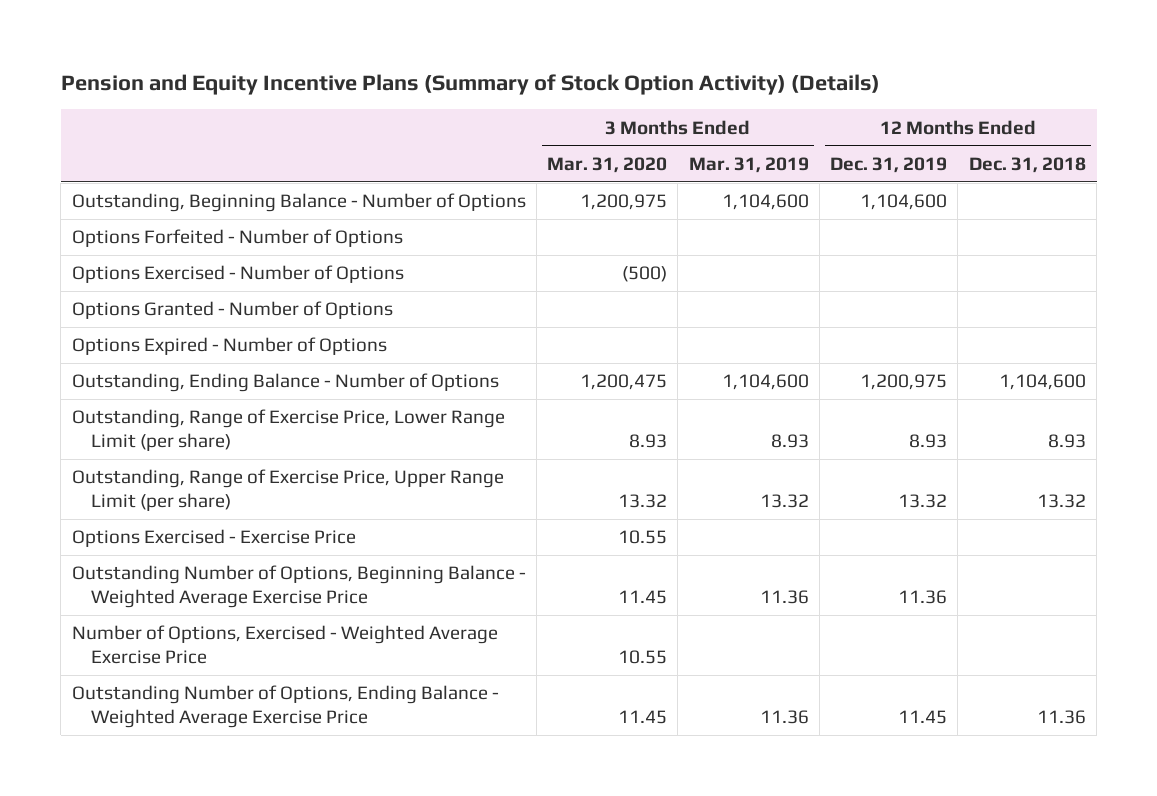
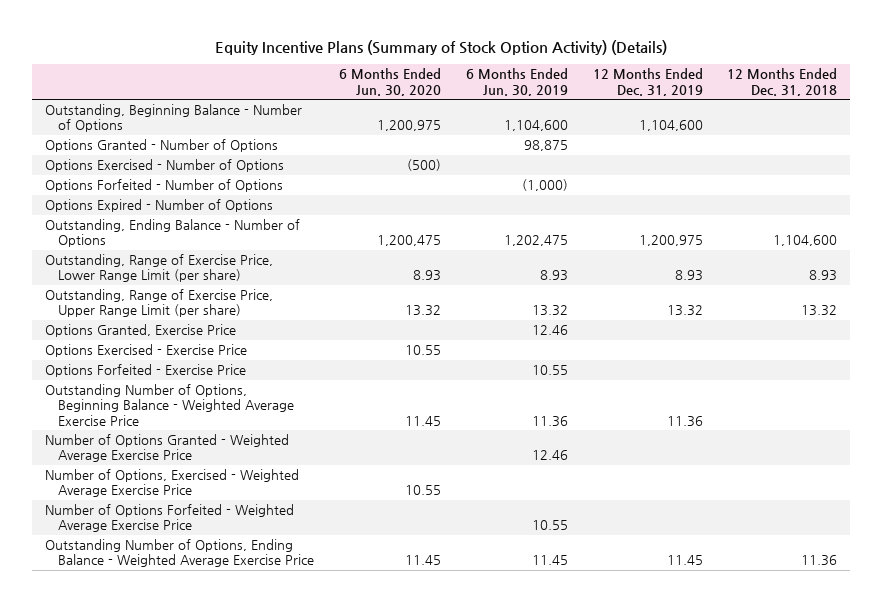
- Pension and Equity Incentive Plans (Summary of Stock Option Activity) (Details)
+ Equity Incentive Plans (Summary of Stock Option Activity) (Details)
- | 3 Months Ended Mar. 31, 2020 | 3 Months Ended Mar. 31, 2019 | 12 Months Ended Dec. 31, 2019 | 12 Months Ended Dec. 31, 2018
+ | 6 Months Ended Jun. 30, 2020 | 6 Months Ended Jun. 30, 2019 | 12 Months Ended Dec. 31, 2019 | 12 Months Ended Dec. 31, 2018
moved down: Options Exercised - Number of Options | (500) | | |
moved down: Options Forfeited - Number of Options | | (1,000) | |
+ Options Granted, Exercise Price | | 12.46 | |
+ Options Forfeited - Exercise Price | | 10.55 | |
+ Number of Options Granted - Weighted Average Exercise Price | | 12.46 | |
+ Number of Options Forfeited - Weighted Average Exercise Price | | 10.55 | |

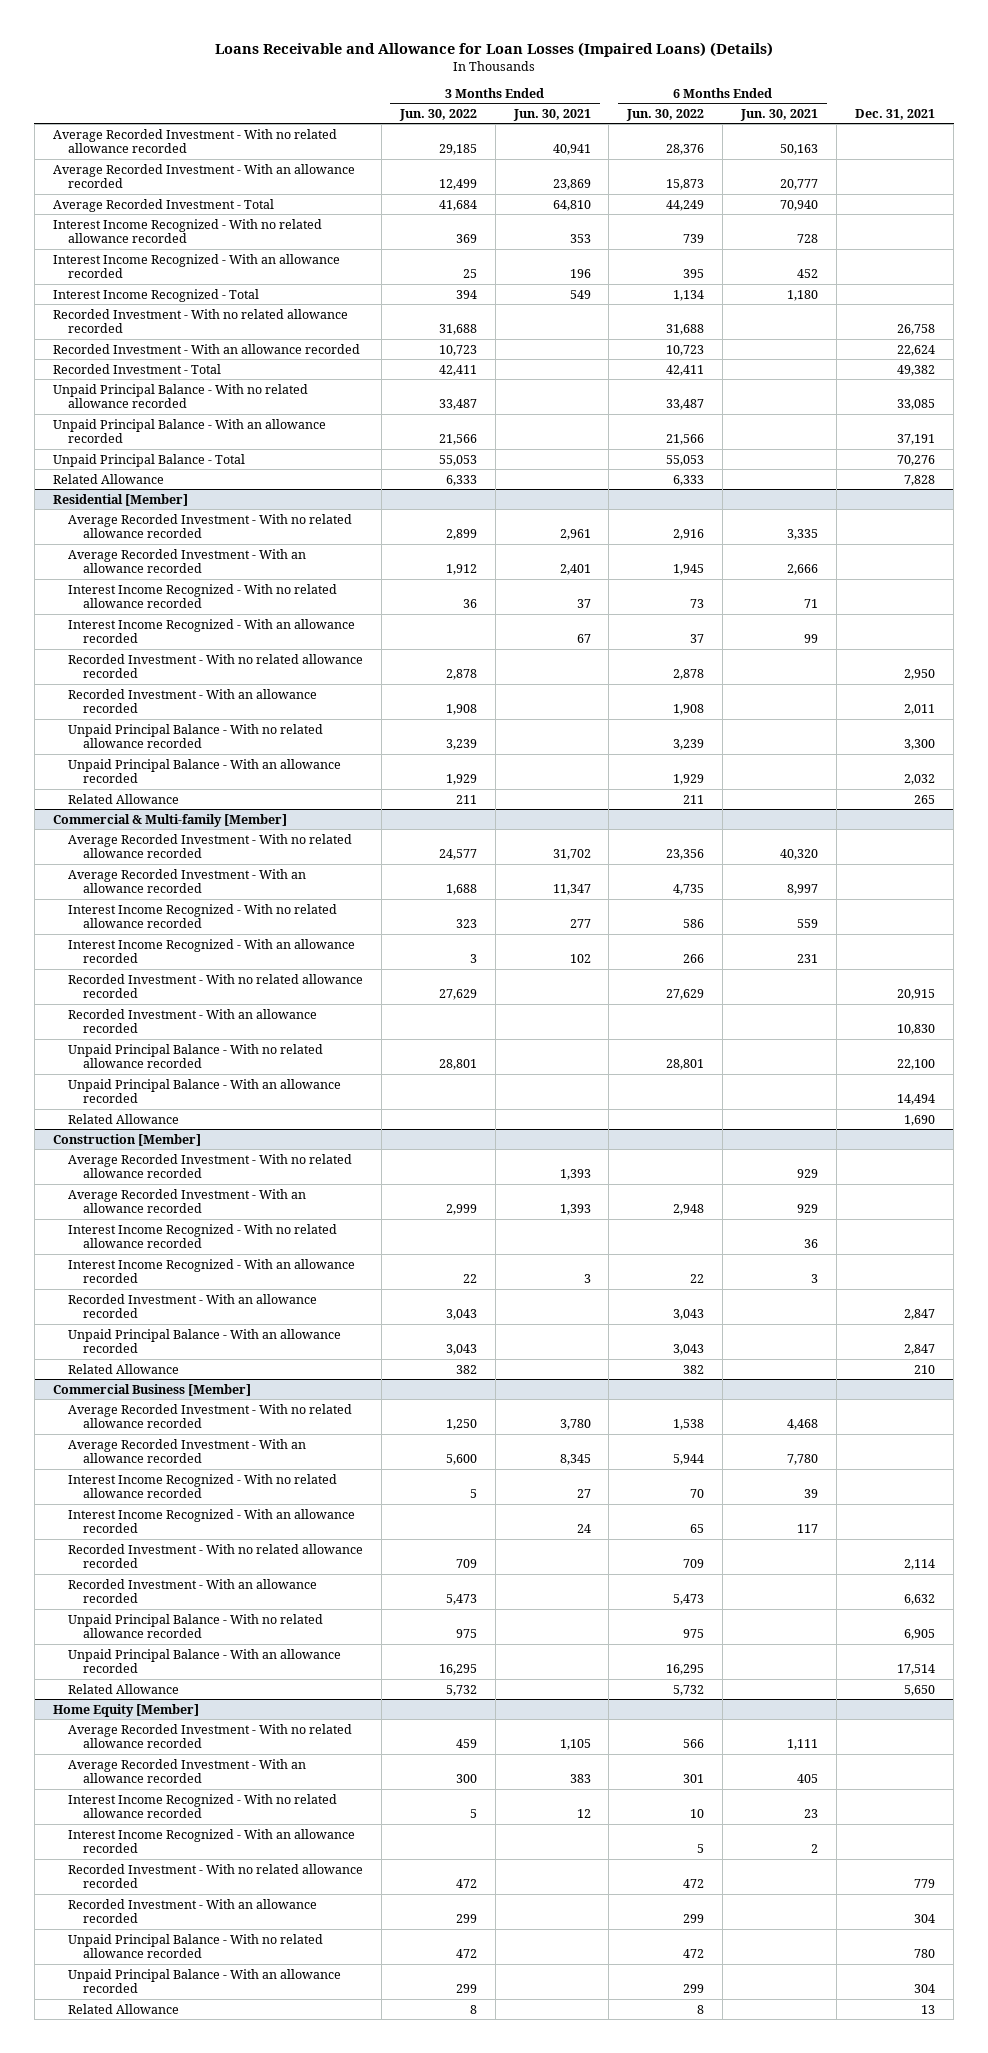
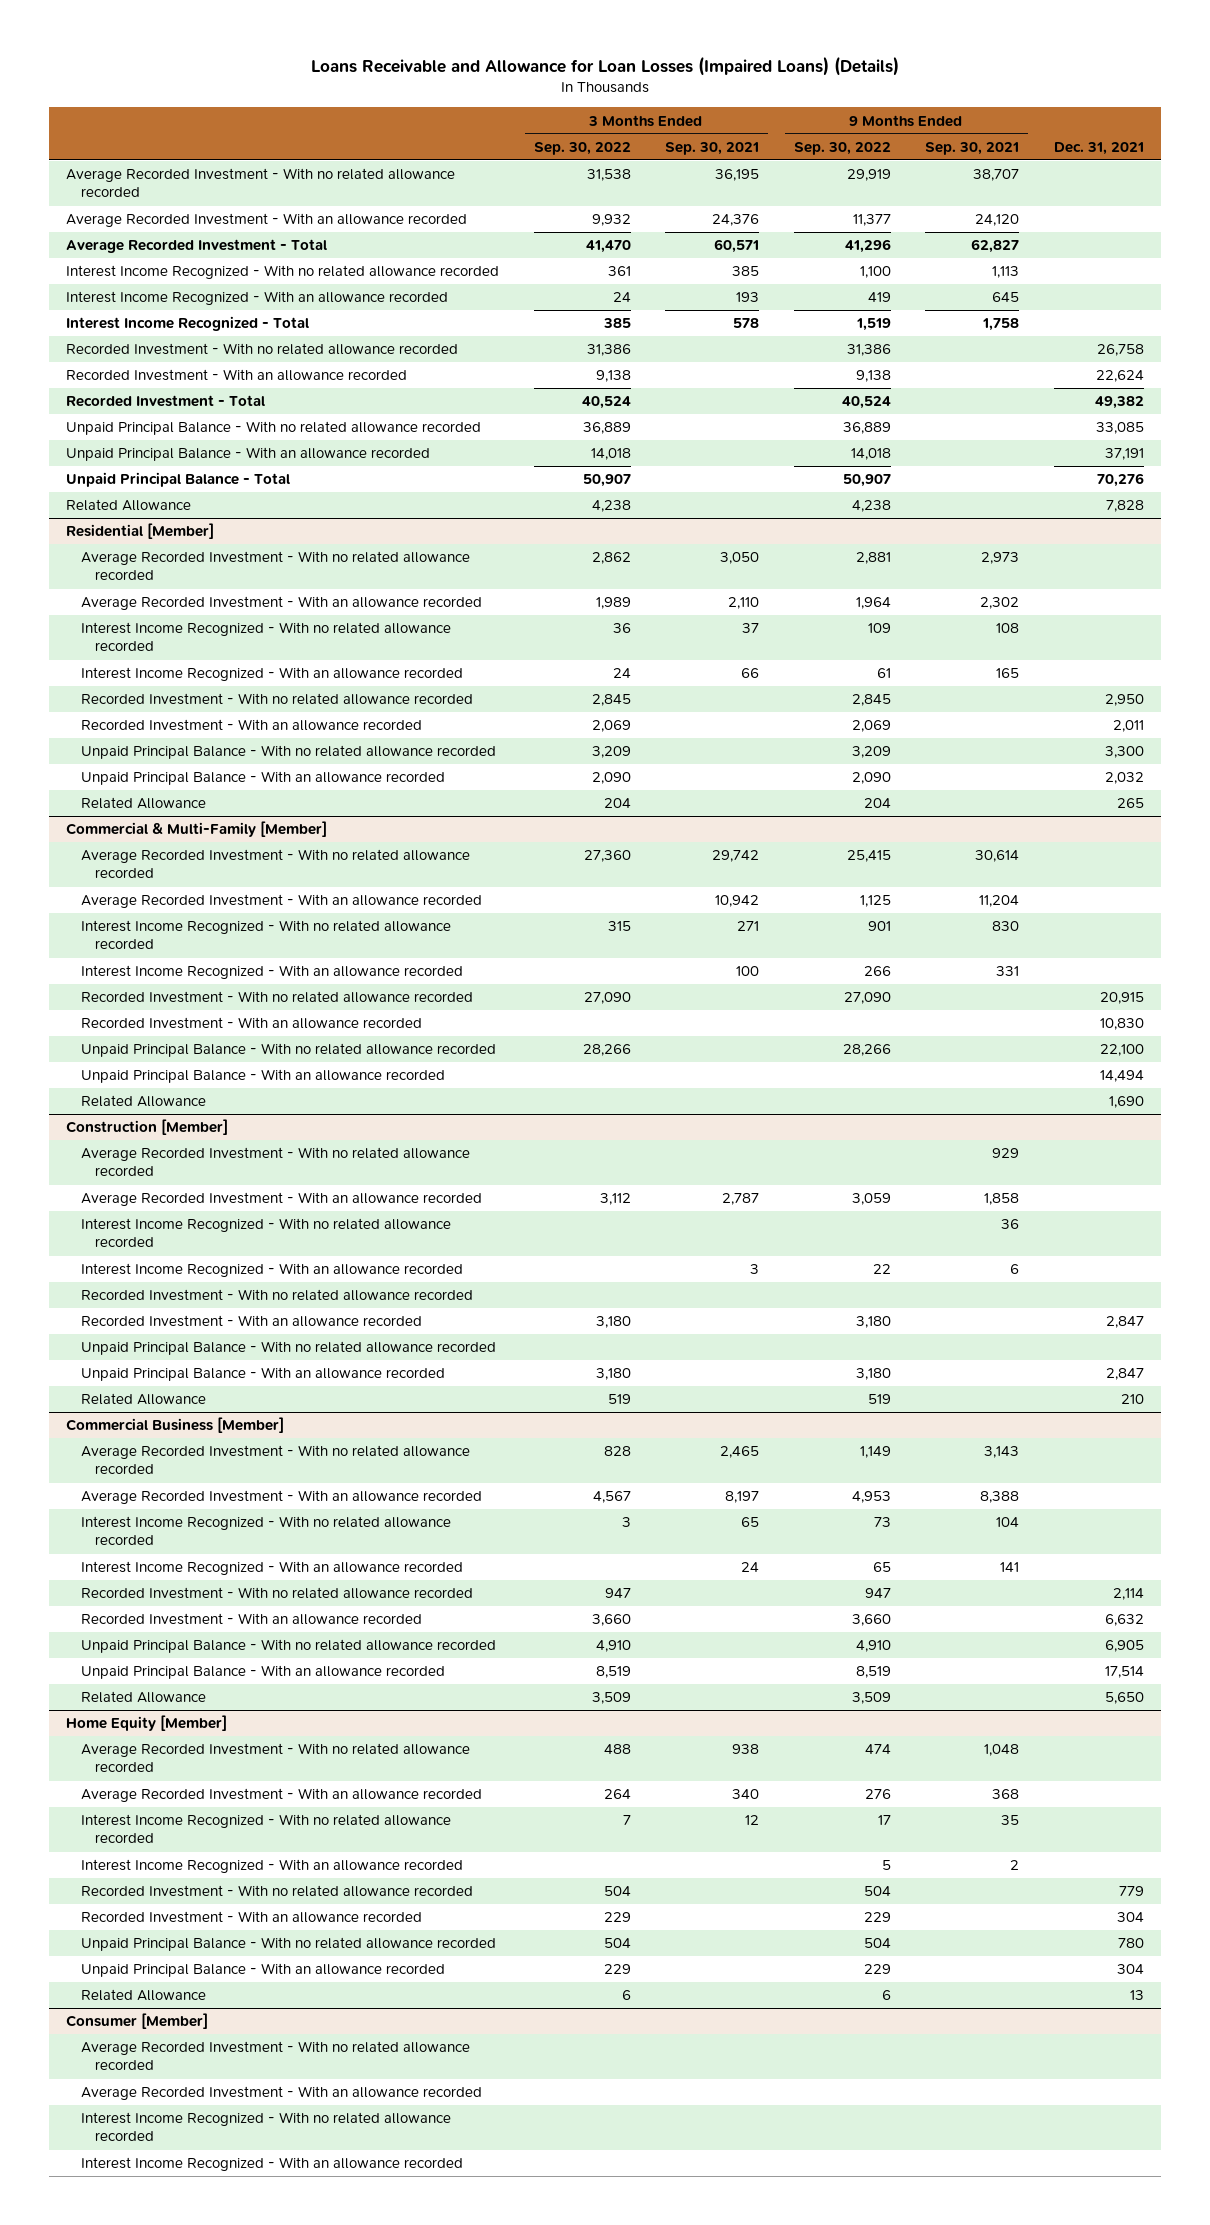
- | 3 Months Ended Jun. 30, 2022 | 3 Months Ended Jun. 30, 2021 | 6 Months Ended Jun. 30, 2022 | 6 Months Ended Jun. 30, 2021 | Dec. 31, 2021
+ | 3 Months Ended Sep. 30, 2022 | 3 Months Ended Sep. 30, 2021 | 9 Months Ended Sep. 30, 2022 | 9 Months Ended Sep. 30, 2021 | Dec. 31, 2021
- Commercial & Multi-family [Member]
+ Commercial & Multi-Family [Member]
@ Construction [Member]
+ Recorded Investment - With no related allowance recorded
+ Unpaid Principal Balance - With no related allowance recorded
+ Consumer [Member]
+ Average Recorded Investment - With no related allowance recorded
+ Average Recorded Investment - With an allowance recorded
+ Interest Income Recognized - With no related allowance recorded
+ Interest Income Recognized - With an allowance recorded

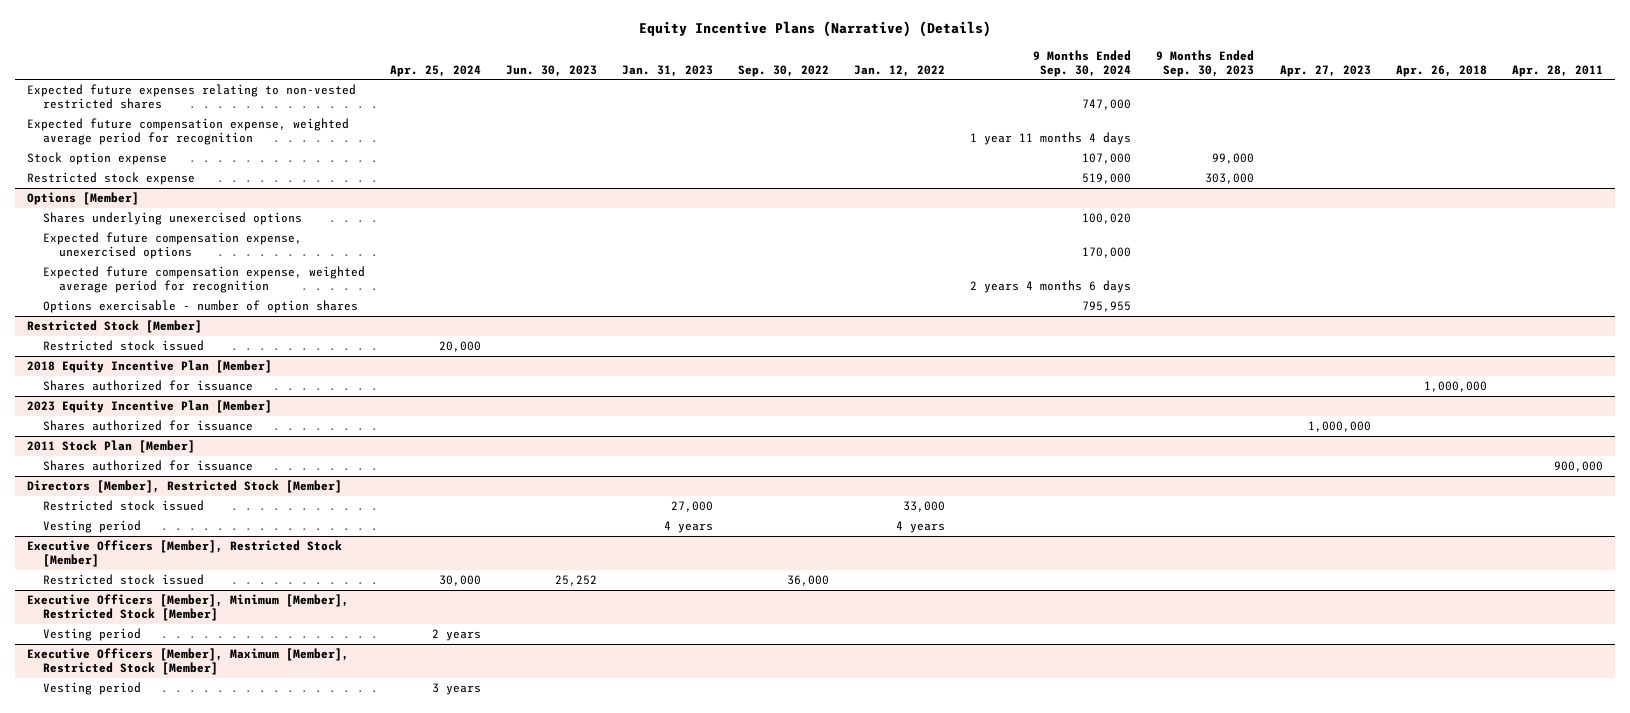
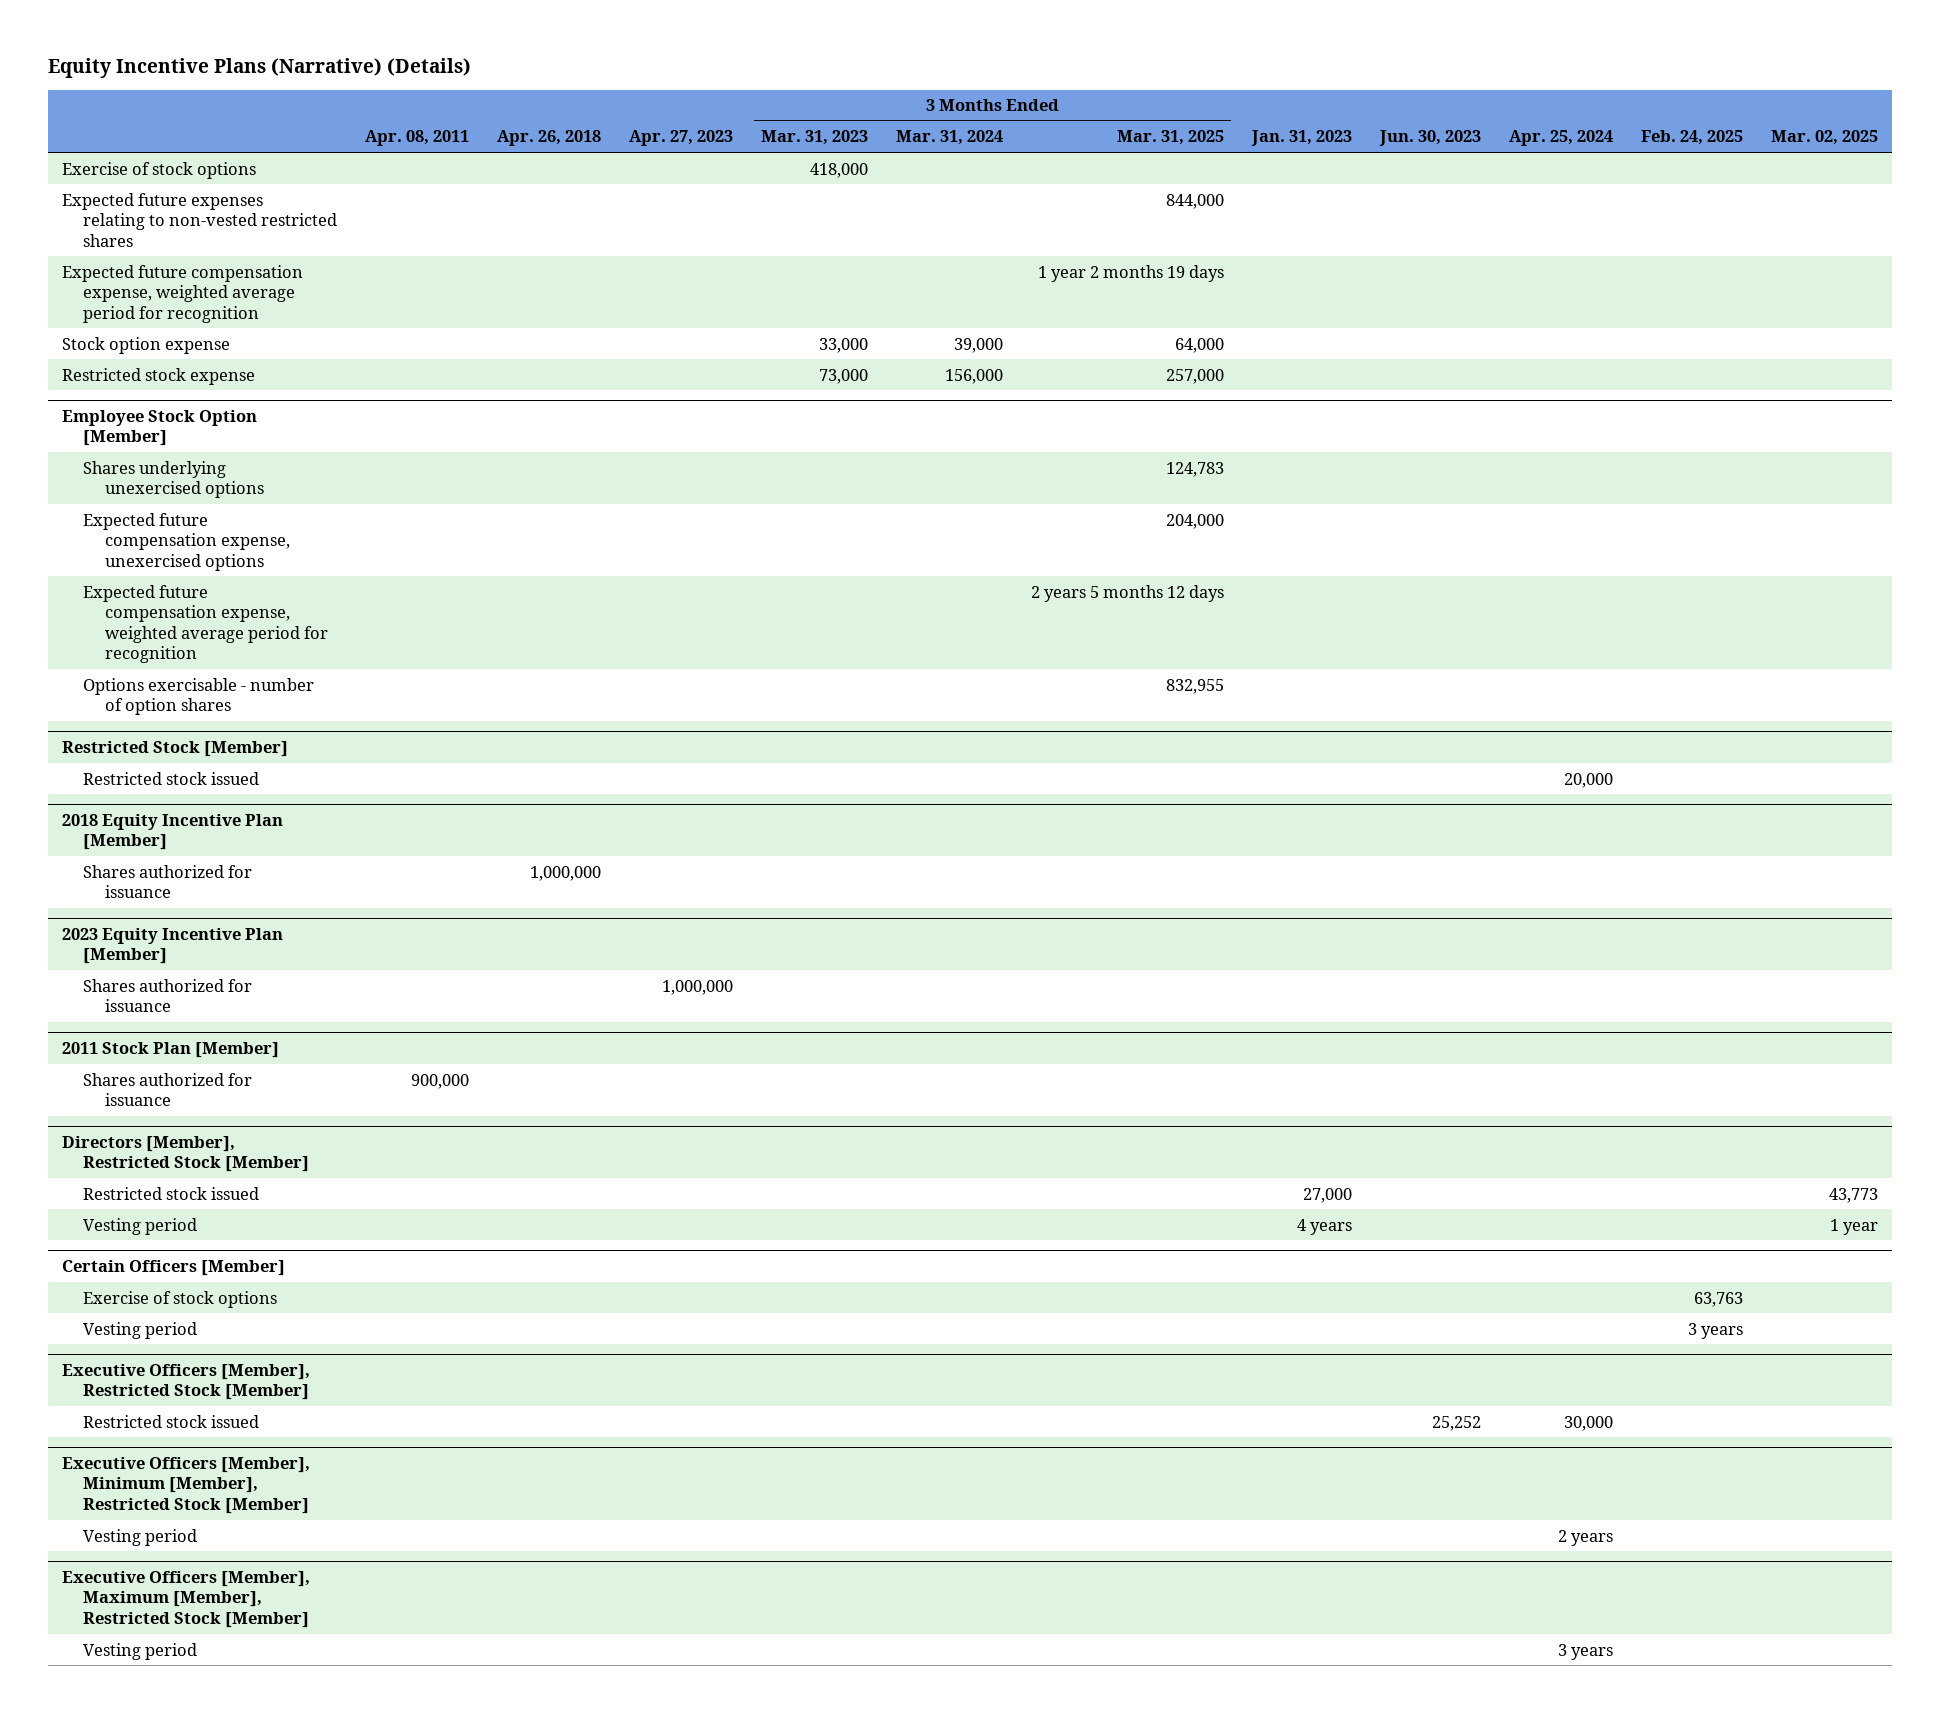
- | Apr. 25, 2024 | Jun. 30, 2023 | Jan. 31, 2023 | Sep. 30, 2022 | Jan. 12, 2022 | 9 Months Ended Sep. 30, 2024 | 9 Months Ended Sep. 30, 2023 | Apr. 27, 2023 | Apr. 26, 2018 | Apr. 28, 2011
+ | Apr. 08, 2011 | Apr. 26, 2018 | Apr. 27, 2023 | 3 Months Ended Mar. 31, 2023 | 3 Months Ended Mar. 31, 2024 | 3 Months Ended Mar. 31, 2025 | Jan. 31, 2023 | Jun. 30, 2023 | Apr. 25, 2024 | Feb. 24, 2025 | Mar. 02, 2025
+ Exercise of stock options | | | | 418,000 | | | | | | |
- Options [Member]
+ Employee Stock Option [Member]
+ Certain Officers [Member]
+ Exercise of stock options | | | | | | | | | | 63,763 |
+ Vesting period | | | | | | | | | | 3 years |

